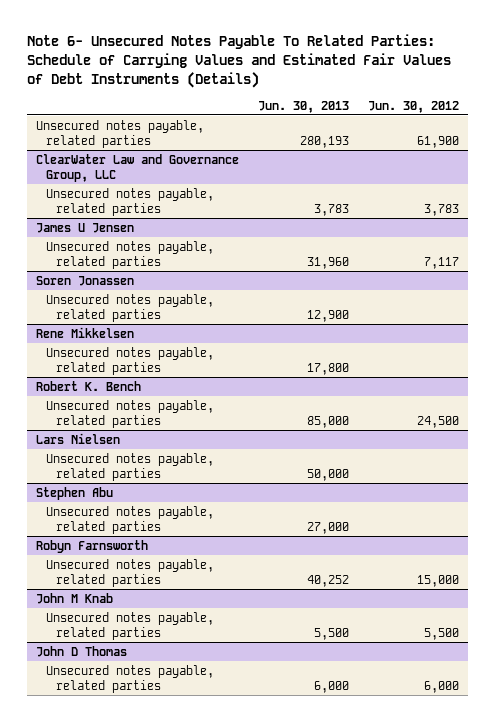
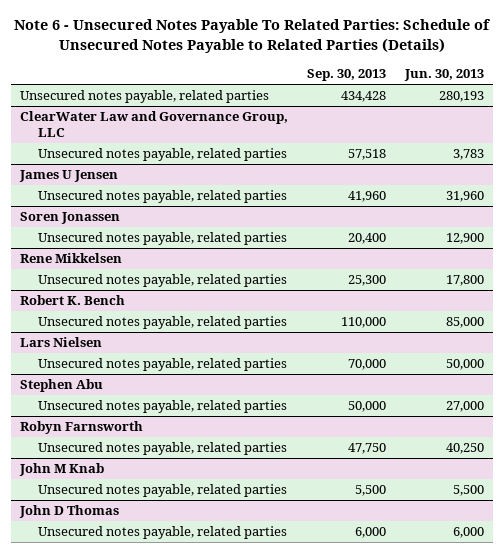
- Note 6- Unsecured Notes Payable To Related Parties: Schedule of Carrying Values and Estimated Fair Values of Debt Instruments (Details)
+ Note 6 - Unsecured Notes Payable To Related Parties: Schedule of Unsecured Notes Payable to Related Parties (Details)
- | Jun. 30, 2013 | Jun. 30, 2012
+ | Sep. 30, 2013 | Jun. 30, 2013
@ Robyn Farnsworth
- Unsecured notes payable, related parties | 40,252 | 15,000
+ Unsecured notes payable, related parties | 47,750 | 40,250

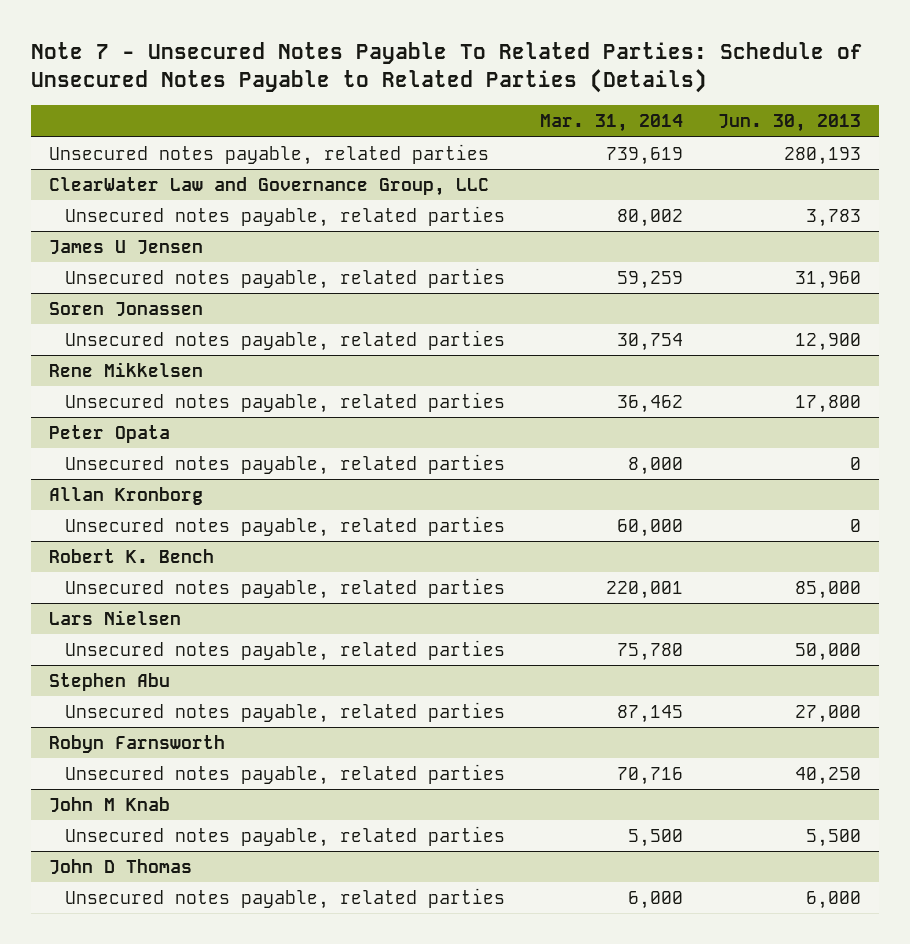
- Note 6 - Unsecured Notes Payable To Related Parties: Schedule of Unsecured Notes Payable to Related Parties (Details)
+ Note 7 - Unsecured Notes Payable To Related Parties: Schedule of Unsecured Notes Payable to Related Parties (Details)
- | Sep. 30, 2013 | Jun. 30, 2013
+ | Mar. 31, 2014 | Jun. 30, 2013
+ Peter Opata
+ Unsecured notes payable, related parties | 8,000 | 0
+ Allan Kronborg
+ Unsecured notes payable, related parties | 60,000 | 0

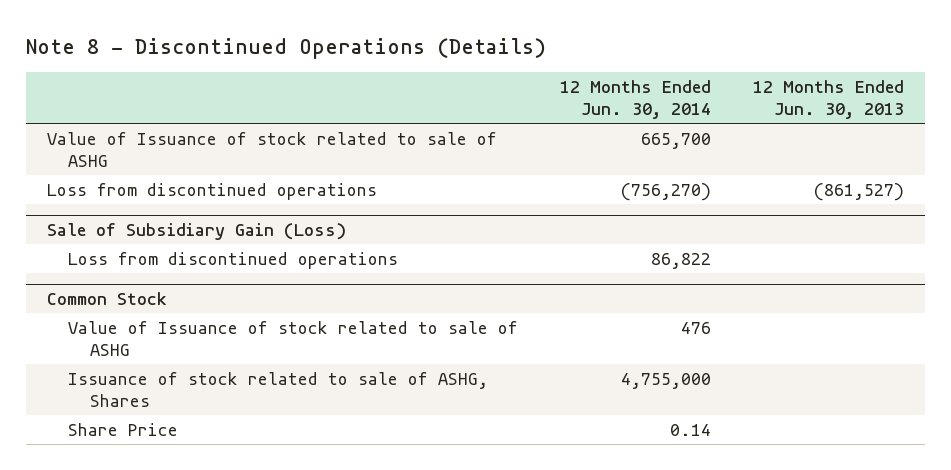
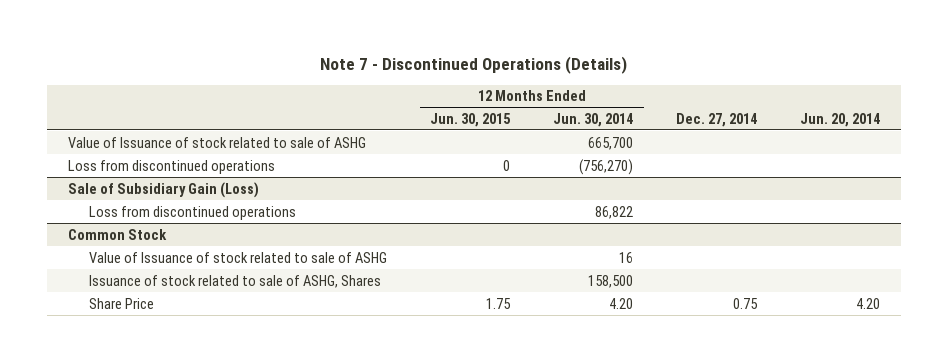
- Note 8 - Discontinued Operations (Details)
+ Note 7 - Discontinued Operations (Details)
- | 12 Months Ended Jun. 30, 2014 | 12 Months Ended Jun. 30, 2013
+ | 12 Months Ended Jun. 30, 2015 | 12 Months Ended Jun. 30, 2014 | Dec. 27, 2014 | Jun. 20, 2014
@ Common Stock
- Value of Issuance of stock related to sale of ASHG | 476 |
- Issuance of stock related to sale of ASHG, Shares | 4,755,000 |
- Share Price | 0.14 |
+ Value of Issuance of stock related to sale of ASHG | | 16 | |
+ Issuance of stock related to sale of ASHG, Shares | | 158,500 | |
+ Share Price | 1.75 | 4.20 | 0.75 | 4.20

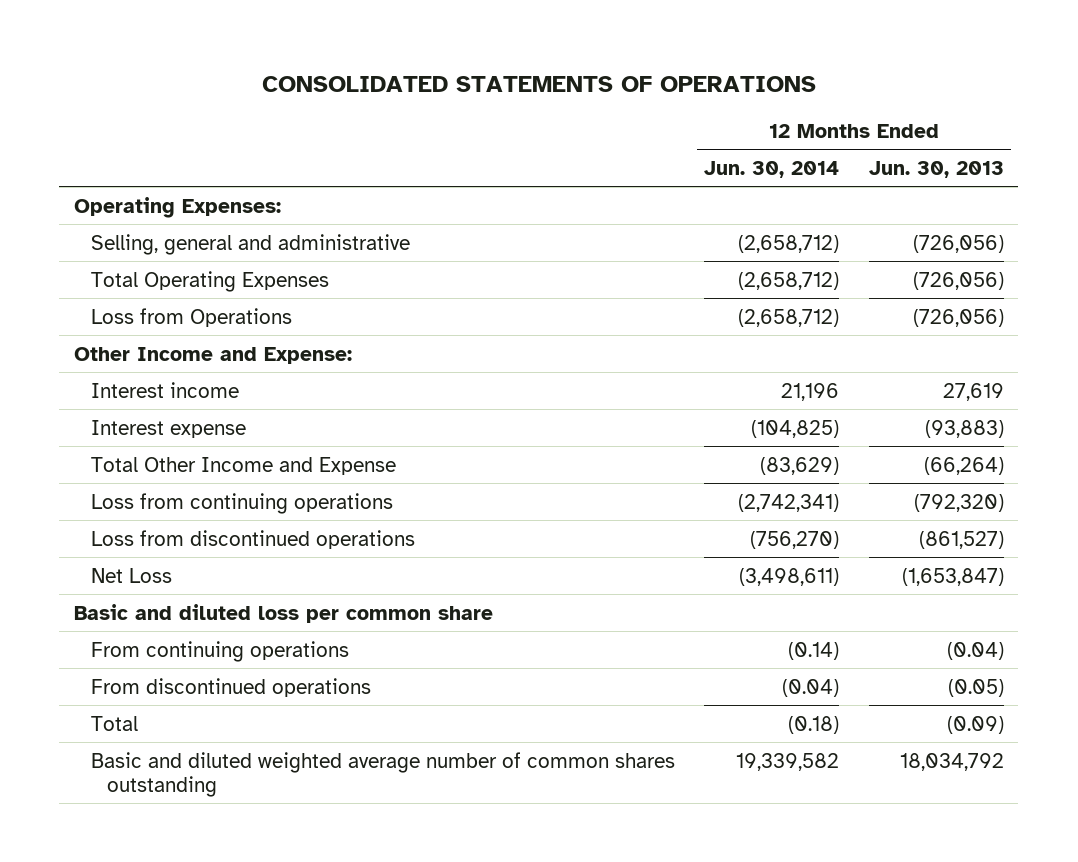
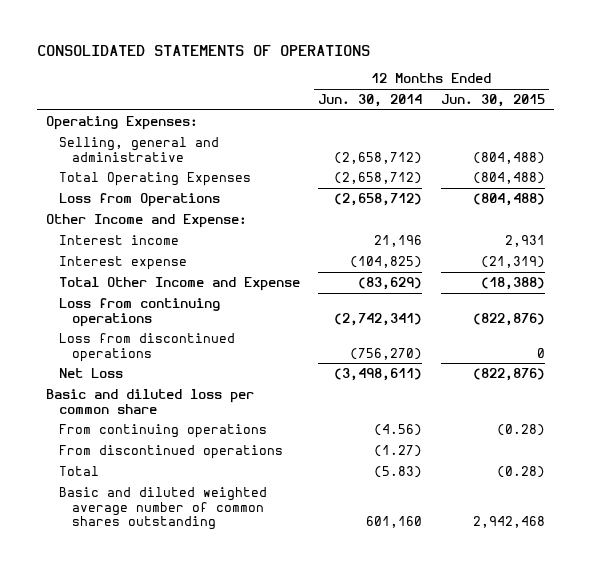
- | 12 Months Ended Jun. 30, 2014 | 12 Months Ended Jun. 30, 2013
+ | 12 Months Ended Jun. 30, 2014 | 12 Months Ended Jun. 30, 2015
- From continuing operations | (0.14) | (0.04)
- From discontinued operations | (0.04) | (0.05)
- Total | (0.18) | (0.09)
- Basic and diluted weighted average number of common shares outstanding | 19,339,582 | 18,034,792
+ From continuing operations | (4.56) | (0.28)
+ From discontinued operations | (1.27) |
+ Total | (5.83) | (0.28)
+ Basic and diluted weighted average number of common shares outstanding | 601,160 | 2,942,468

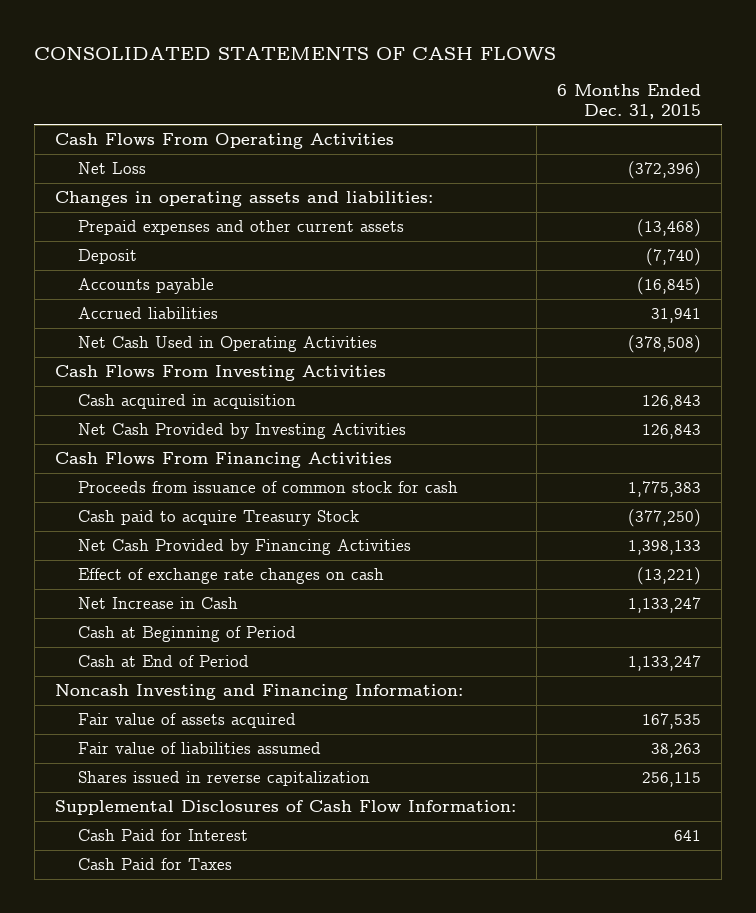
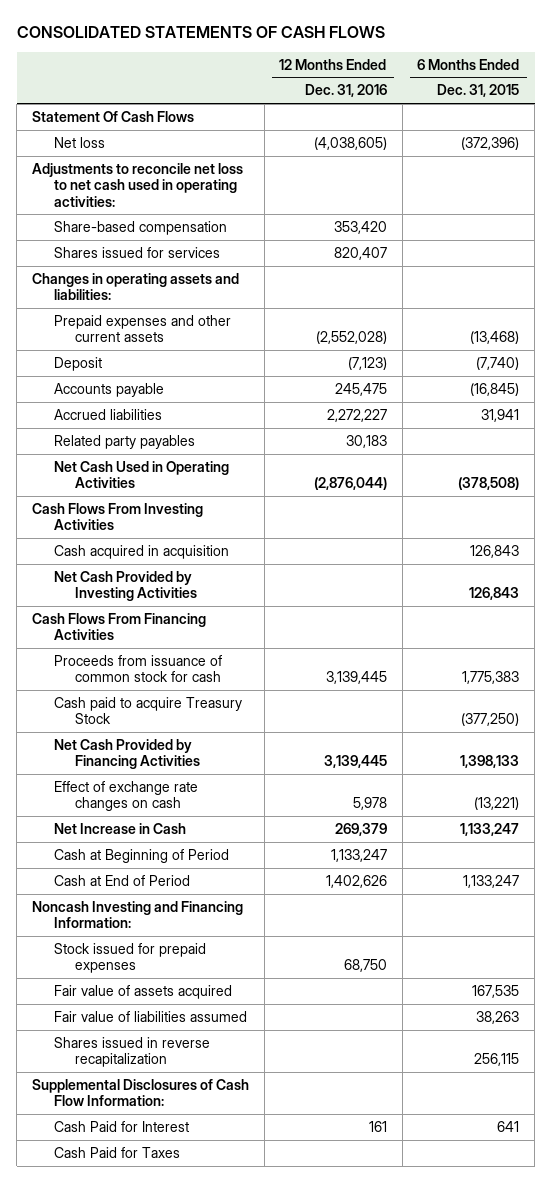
- | 6 Months Ended Dec. 31, 2015
+ | 12 Months Ended Dec. 31, 2016 | 6 Months Ended Dec. 31, 2015
- Cash Flows From Operating Activities
- Net Loss | (372,396)
+ Statement Of Cash Flows
+ Net loss | (4,038,605) | (372,396)
+ Adjustments to reconcile net loss to net cash used in operating activities:
+ Share-based compensation | 353,420 |
+ Shares issued for services | 820,407 |
+ Related party payables | 30,183 |
+ Stock issued for prepaid expenses | 68,750 |
- Shares issued in reverse capitalization | 256,115
+ Shares issued in reverse recapitalization | | 256,115

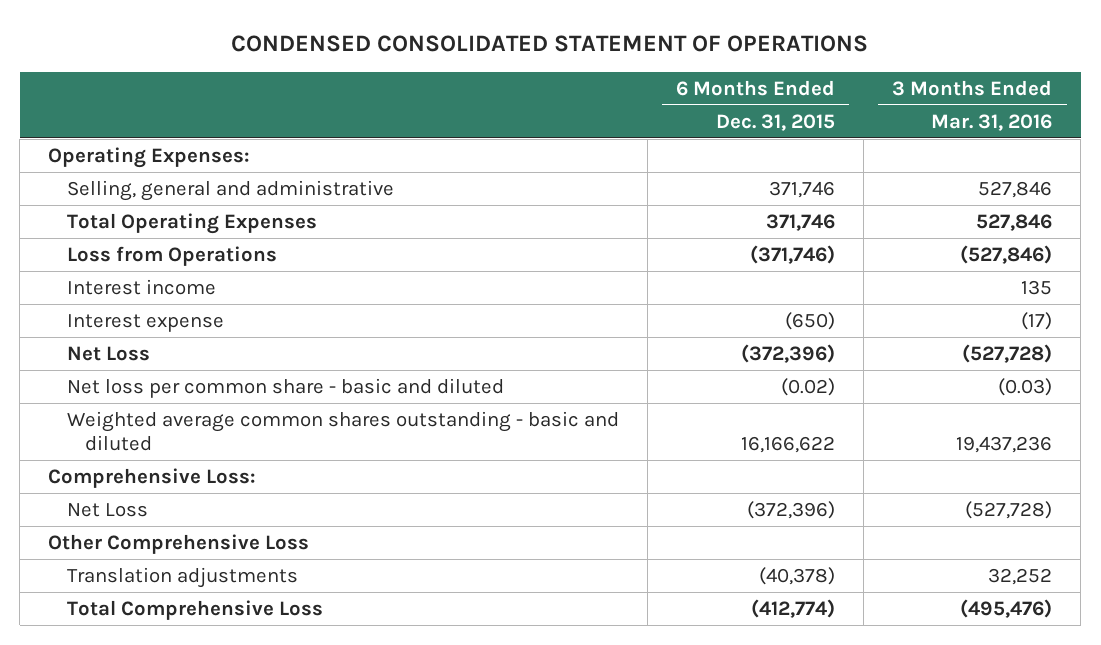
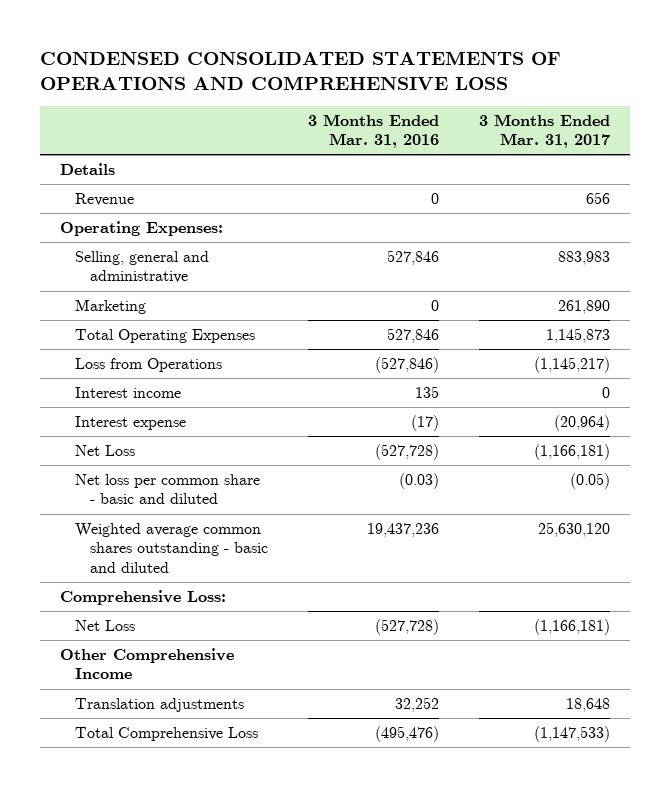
- CONDENSED CONSOLIDATED STATEMENT OF OPERATIONS
+ CONDENSED CONSOLIDATED STATEMENTS OF OPERATIONS AND COMPREHENSIVE LOSS
- | 6 Months Ended Dec. 31, 2015 | 3 Months Ended Mar. 31, 2016
+ | 3 Months Ended Mar. 31, 2016 | 3 Months Ended Mar. 31, 2017
+ Details
+ Revenue | 0 | 656
+ Marketing | 0 | 261,890
- Other Comprehensive Loss
+ Other Comprehensive Income

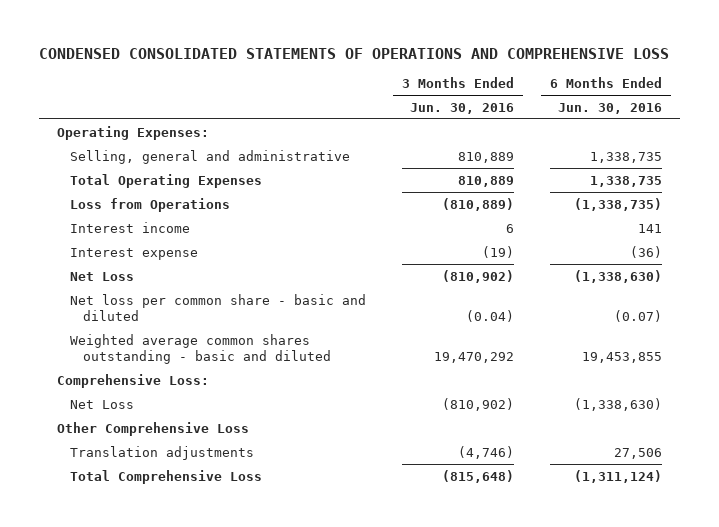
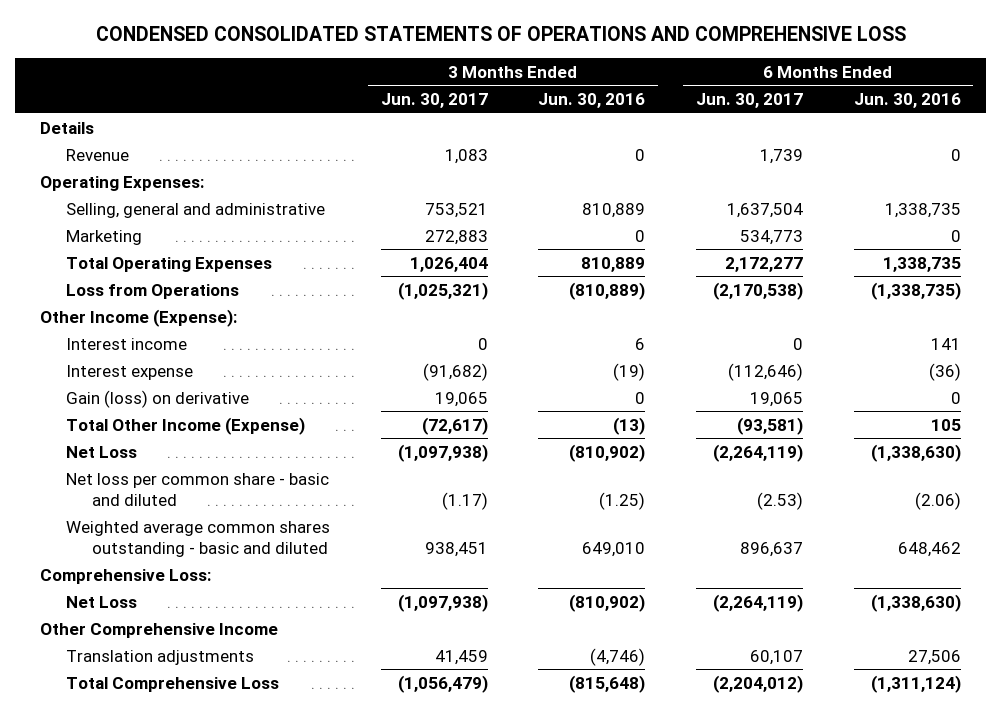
- | 3 Months Ended Jun. 30, 2016 | 6 Months Ended Jun. 30, 2016
+ | 3 Months Ended Jun. 30, 2017 | 3 Months Ended Jun. 30, 2016 | 6 Months Ended Jun. 30, 2017 | 6 Months Ended Jun. 30, 2016
+ Details
+ Revenue | 1,083 | 0 | 1,739 | 0
+ Marketing | 272,883 | 0 | 534,773 | 0
+ Other Income (Expense):
+ Gain (loss) on derivative | 19,065 | 0 | 19,065 | 0
+ Total Other Income (Expense) | (72,617) | (13) | (93,581) | 105
- Net loss per common share - basic and diluted | (0.04) | (0.07)
- Weighted average common shares outstanding - basic and diluted | 19,470,292 | 19,453,855
+ Net loss per common share - basic and diluted | (1.17) | (1.25) | (2.53) | (2.06)
+ Weighted average common shares outstanding - basic and diluted | 938,451 | 649,010 | 896,637 | 648,462
- Other Comprehensive Loss
+ Other Comprehensive Income

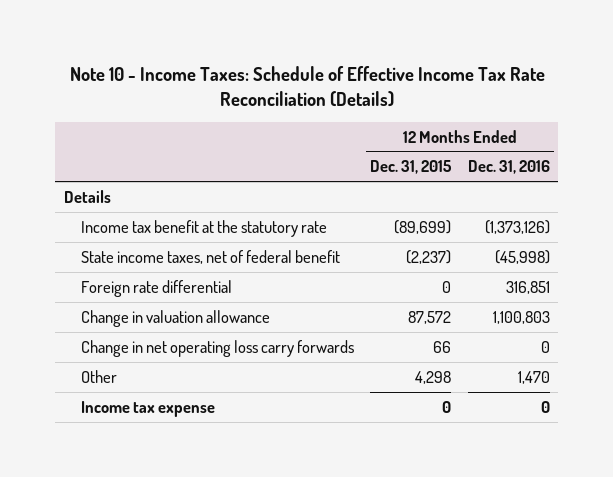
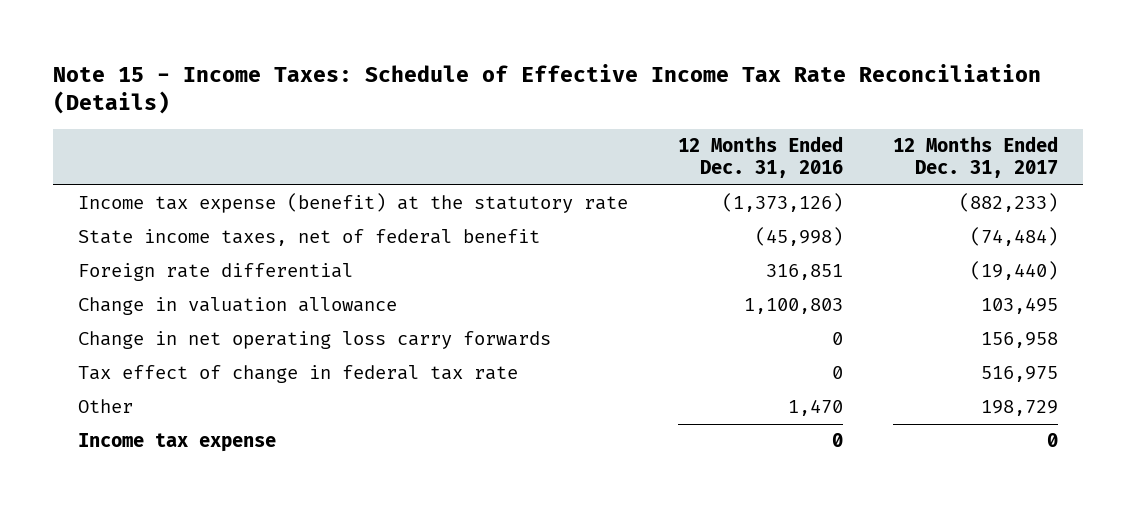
- Note 10 - Income Taxes: Schedule of Effective Income Tax Rate Reconciliation (Details)
+ Note 15 - Income Taxes: Schedule of Effective Income Tax Rate Reconciliation (Details)
- | 12 Months Ended Dec. 31, 2015 | 12 Months Ended Dec. 31, 2016
+ | 12 Months Ended Dec. 31, 2016 | 12 Months Ended Dec. 31, 2017
- Details
- Income tax benefit at the statutory rate | (89,699) | (1,373,126)
+ Income tax expense (benefit) at the statutory rate | (1,373,126) | (882,233)
+ Tax effect of change in federal tax rate | 0 | 516,975

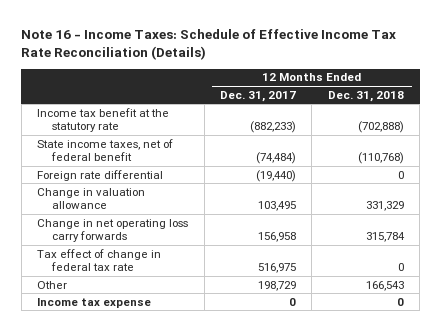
- Note 15 - Income Taxes: Schedule of Effective Income Tax Rate Reconciliation (Details)
+ Note 16 - Income Taxes: Schedule of Effective Income Tax Rate Reconciliation (Details)
- | 12 Months Ended Dec. 31, 2016 | 12 Months Ended Dec. 31, 2017
+ | 12 Months Ended Dec. 31, 2017 | 12 Months Ended Dec. 31, 2018
- Income tax expense (benefit) at the statutory rate | (1,373,126) | (882,233)
+ Income tax benefit at the statutory rate | (882,233) | (702,888)

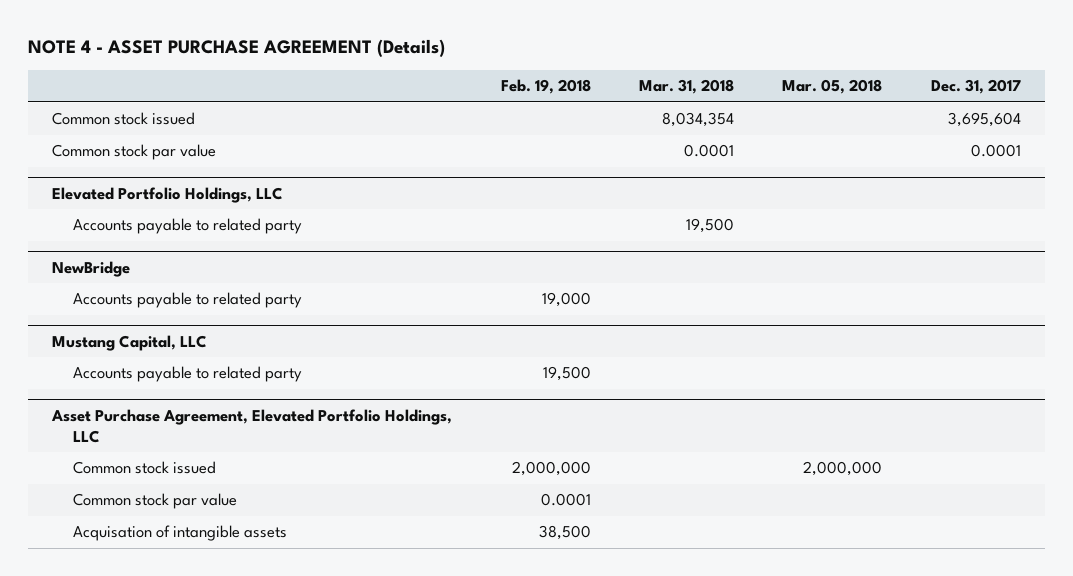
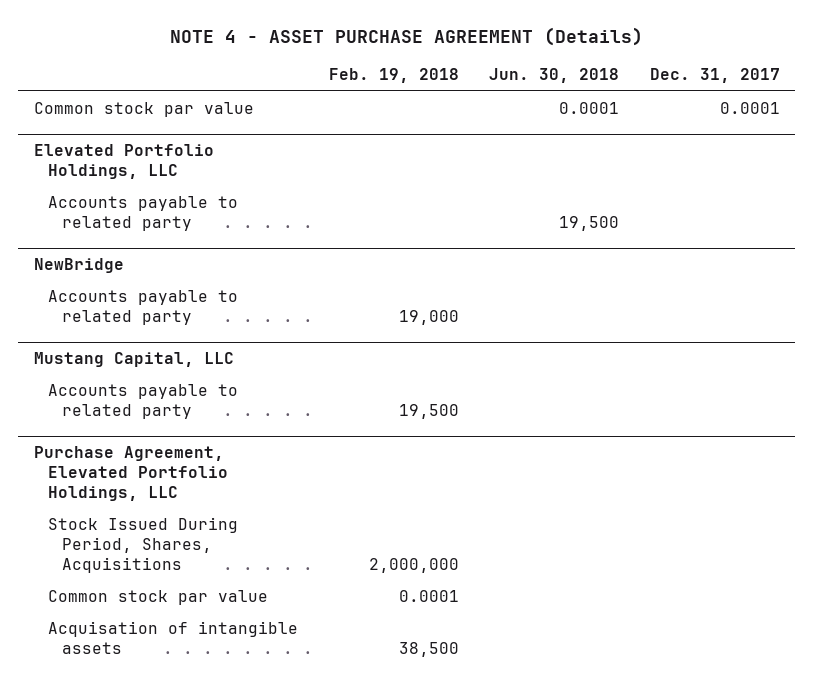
- | Feb. 19, 2018 | Mar. 31, 2018 | Mar. 05, 2018 | Dec. 31, 2017
+ | Feb. 19, 2018 | Jun. 30, 2018 | Dec. 31, 2017
- Common stock issued | | 8,034,354 | | 3,695,604
- Asset Purchase Agreement, Elevated Portfolio Holdings, LLC
- Common stock issued | 2,000,000 | | 2,000,000 |
+ Purchase Agreement, Elevated Portfolio Holdings, LLC
+ Stock Issued During Period, Shares, Acquisitions | 2,000,000 | |

